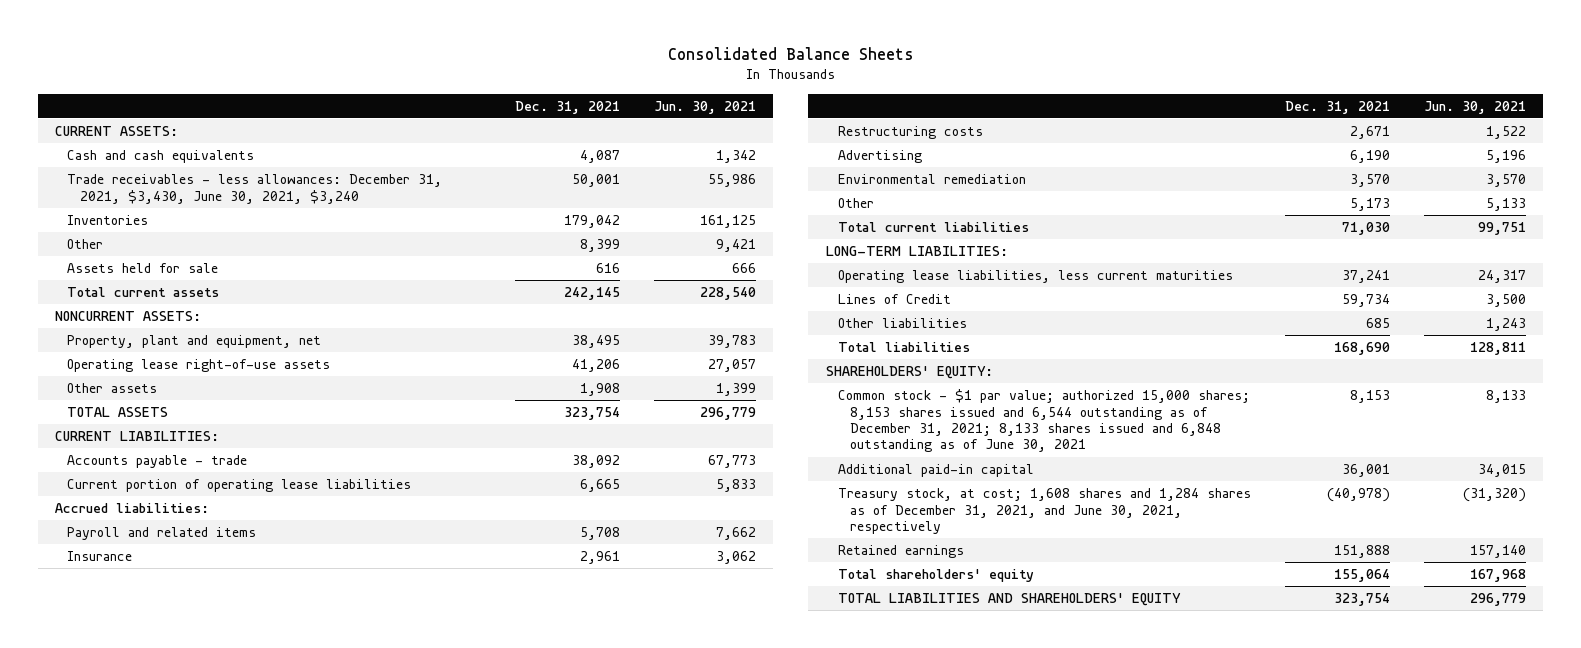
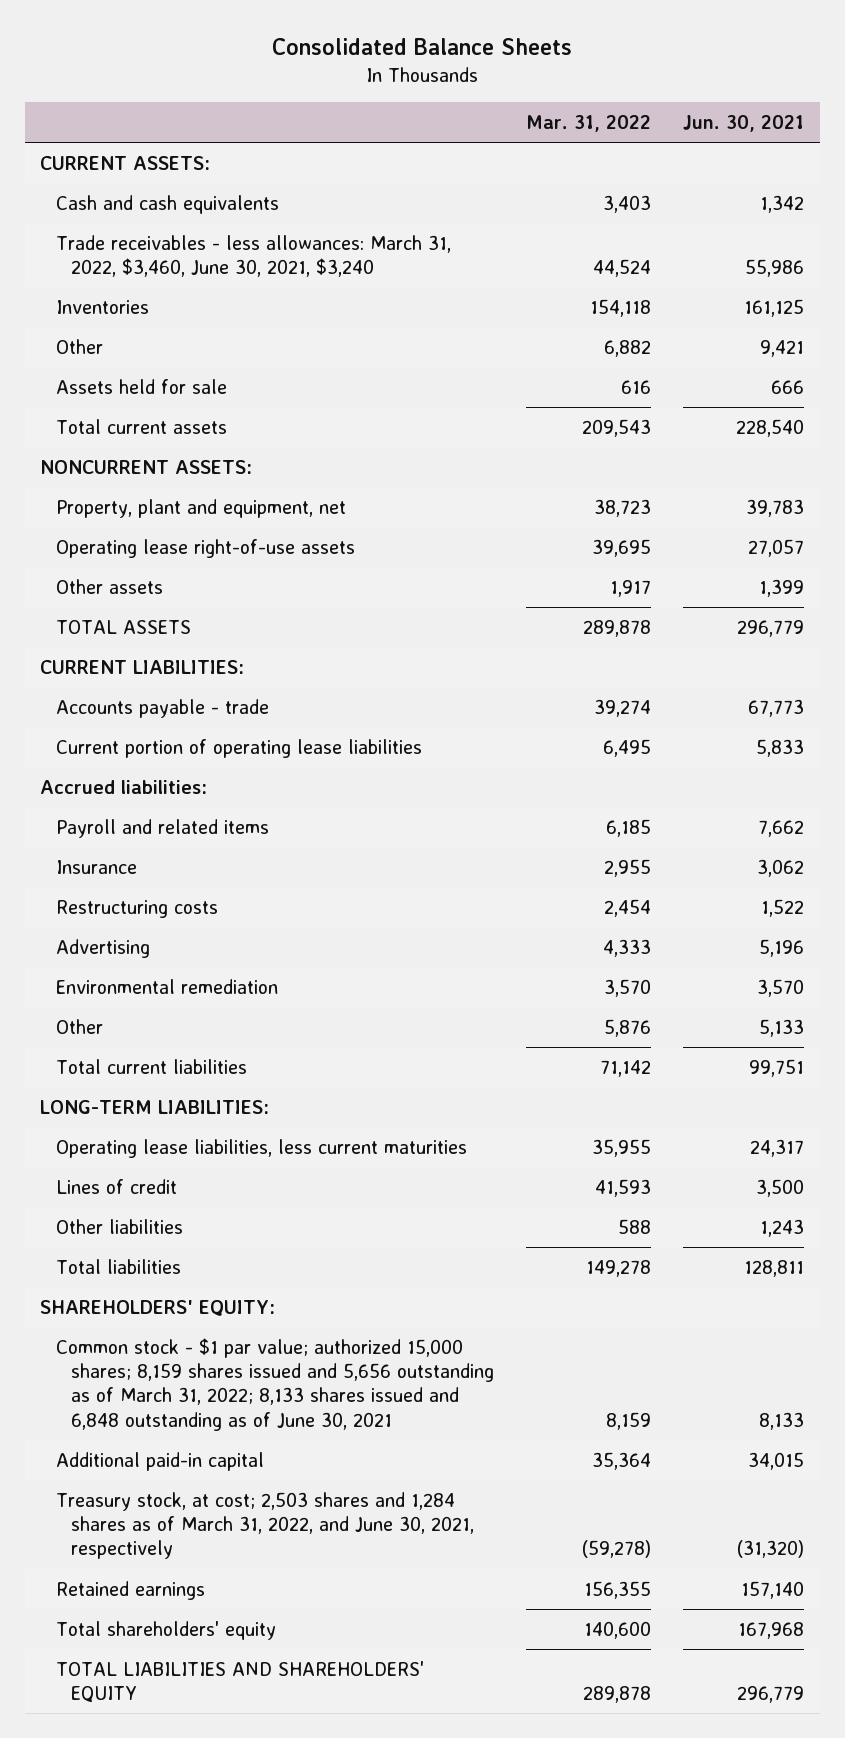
- | Dec. 31, 2021 | Jun. 30, 2021
+ | Mar. 31, 2022 | Jun. 30, 2021
- Trade receivables - less allowances: December 31, 2021, $3,430, June 30, 2021, $3,240 | 50,001 | 55,986
+ Trade receivables - less allowances: March 31, 2022, $3,460, June 30, 2021, $3,240 | 44,524 | 55,986
- Lines of Credit | 59,734 | 3,500
+ Lines of credit | 41,593 | 3,500
- Common stock - $1 par value; authorized 15,000 shares; 8,153 shares issued and 6,544 outstanding as of December 31, 2021; 8,133 shares issued and 6,848 outstanding as of June 30, 2021 | 8,153 | 8,133
+ Common stock - $1 par value; authorized 15,000 shares; 8,159 shares issued and 5,656 outstanding as of March 31, 2022; 8,133 shares issued and 6,848 outstanding as of June 30, 2021 | 8,159 | 8,133
- Treasury stock, at cost; 1,608 shares and 1,284 shares as of December 31, 2021, and June 30, 2021, respectively | (40,978) | (31,320)
+ Treasury stock, at cost; 2,503 shares and 1,284 shares as of March 31, 2022, and June 30, 2021, respectively | (59,278) | (31,320)

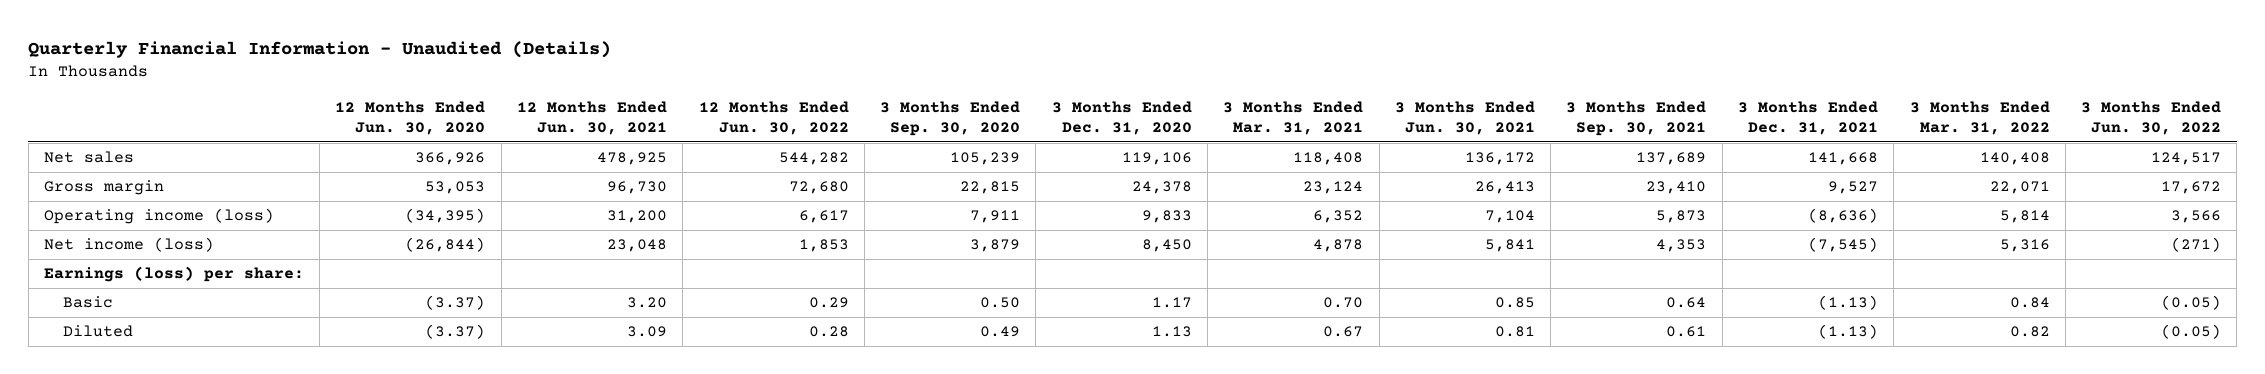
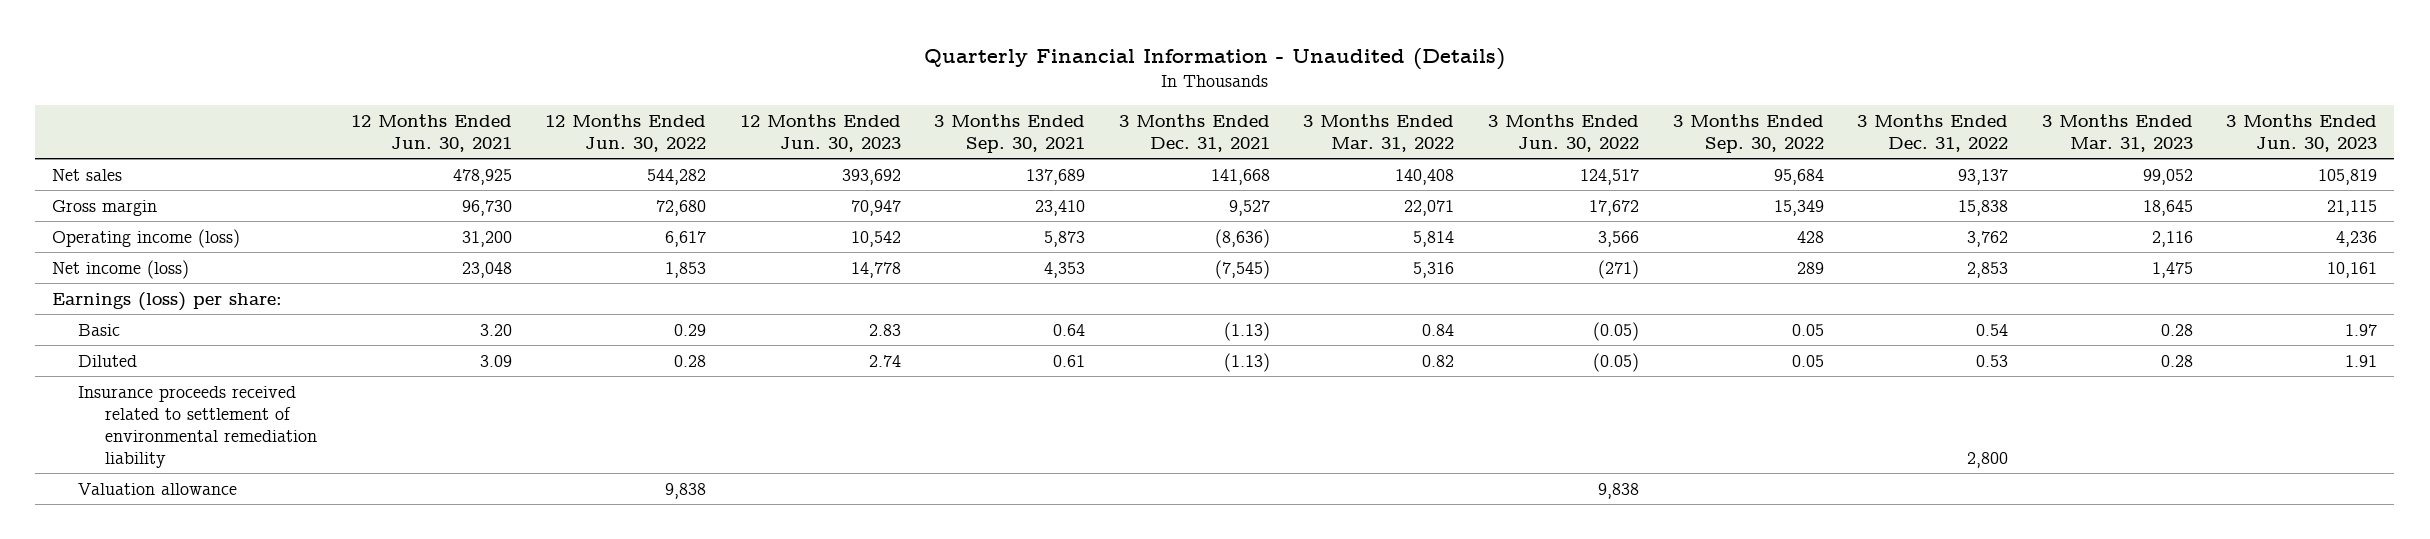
- | 12 Months Ended Jun. 30, 2020 | 12 Months Ended Jun. 30, 2021 | 12 Months Ended Jun. 30, 2022 | 3 Months Ended Sep. 30, 2020 | 3 Months Ended Dec. 31, 2020 | 3 Months Ended Mar. 31, 2021 | 3 Months Ended Jun. 30, 2021 | 3 Months Ended Sep. 30, 2021 | 3 Months Ended Dec. 31, 2021 | 3 Months Ended Mar. 31, 2022 | 3 Months Ended Jun. 30, 2022
+ | 12 Months Ended Jun. 30, 2021 | 12 Months Ended Jun. 30, 2022 | 12 Months Ended Jun. 30, 2023 | 3 Months Ended Sep. 30, 2021 | 3 Months Ended Dec. 31, 2021 | 3 Months Ended Mar. 31, 2022 | 3 Months Ended Jun. 30, 2022 | 3 Months Ended Sep. 30, 2022 | 3 Months Ended Dec. 31, 2022 | 3 Months Ended Mar. 31, 2023 | 3 Months Ended Jun. 30, 2023
+ Insurance proceeds received related to settlement of environmental remediation liability | | | | | | | | | 2,800 | |
+ Valuation allowance | | 9,838 | | | | | 9,838 | | | |

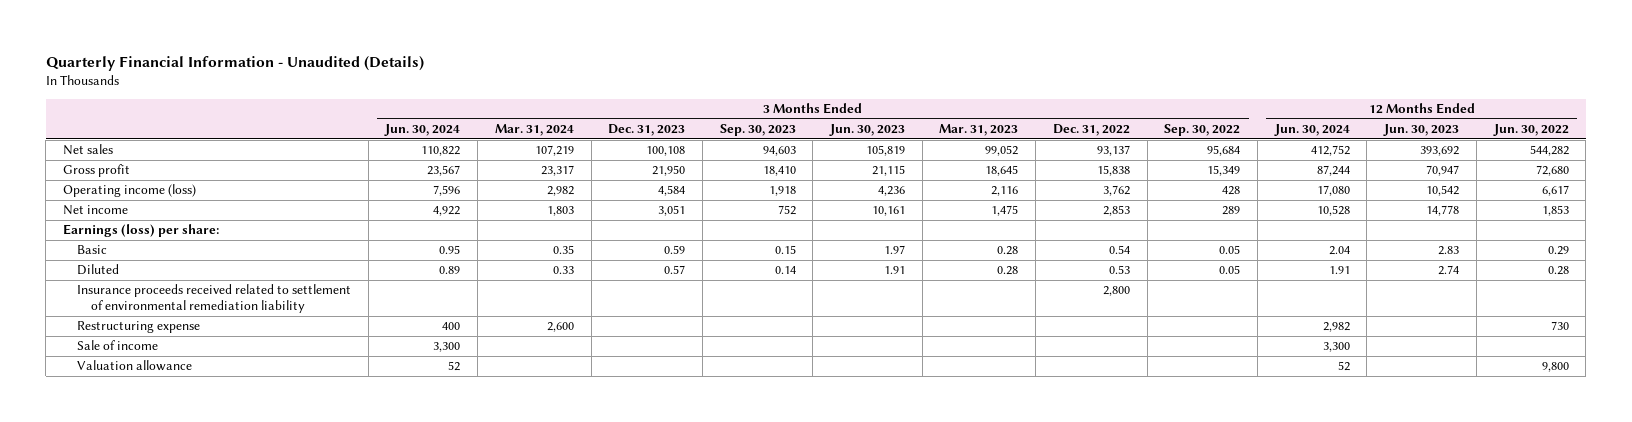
- | 12 Months Ended Jun. 30, 2021 | 12 Months Ended Jun. 30, 2022 | 12 Months Ended Jun. 30, 2023 | 3 Months Ended Sep. 30, 2021 | 3 Months Ended Dec. 31, 2021 | 3 Months Ended Mar. 31, 2022 | 3 Months Ended Jun. 30, 2022 | 3 Months Ended Sep. 30, 2022 | 3 Months Ended Dec. 31, 2022 | 3 Months Ended Mar. 31, 2023 | 3 Months Ended Jun. 30, 2023
+ | 3 Months Ended Jun. 30, 2024 | 3 Months Ended Mar. 31, 2024 | 3 Months Ended Dec. 31, 2023 | 3 Months Ended Sep. 30, 2023 | 3 Months Ended Jun. 30, 2023 | 3 Months Ended Mar. 31, 2023 | 3 Months Ended Dec. 31, 2022 | 3 Months Ended Sep. 30, 2022 | 12 Months Ended Jun. 30, 2024 | 12 Months Ended Jun. 30, 2023 | 12 Months Ended Jun. 30, 2022
- Gross margin | 96,730 | 72,680 | 70,947 | 23,410 | 9,527 | 22,071 | 17,672 | 15,349 | 15,838 | 18,645 | 21,115
+ Gross profit | 23,567 | 23,317 | 21,950 | 18,410 | 21,115 | 18,645 | 15,838 | 15,349 | 87,244 | 70,947 | 72,680
- Net income (loss) | 23,048 | 1,853 | 14,778 | 4,353 | (7,545) | 5,316 | (271) | 289 | 2,853 | 1,475 | 10,161
+ Net income | 4,922 | 1,803 | 3,051 | 752 | 10,161 | 1,475 | 2,853 | 289 | 10,528 | 14,778 | 1,853
- Valuation allowance | | 9,838 | | | | | 9,838 | | | |
+ Restructuring expense | 400 | 2,600 | | | | | | | 2,982 | | 730
+ Sale of income | 3,300 | | | | | | | | 3,300 | |
+ Valuation allowance | 52 | | | | | | | | 52 | | 9,800

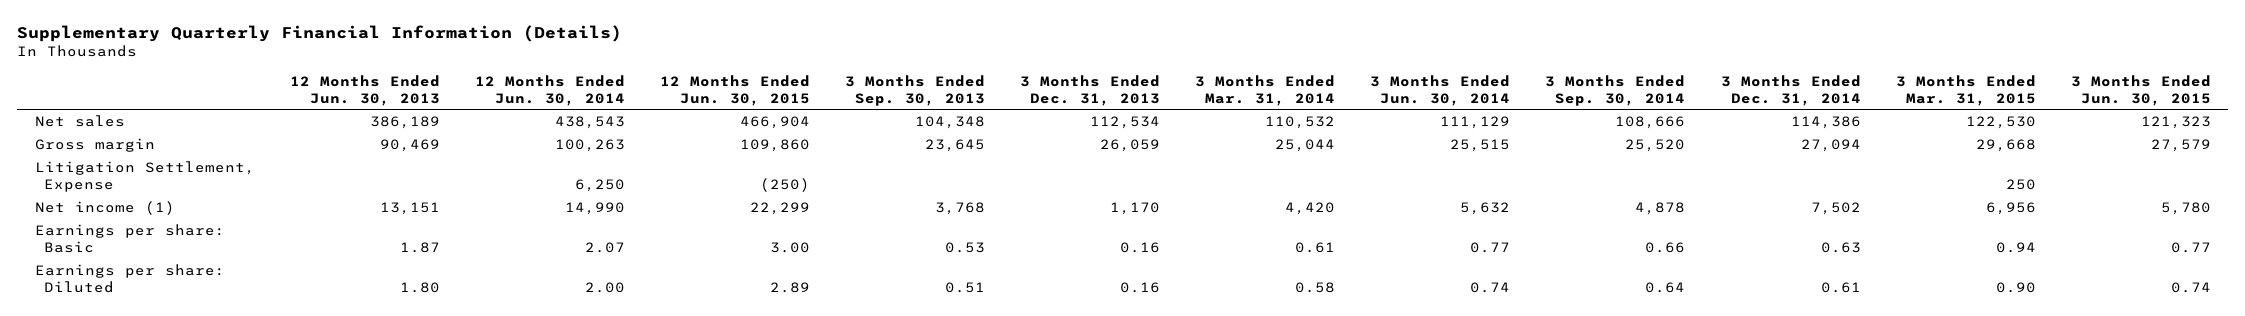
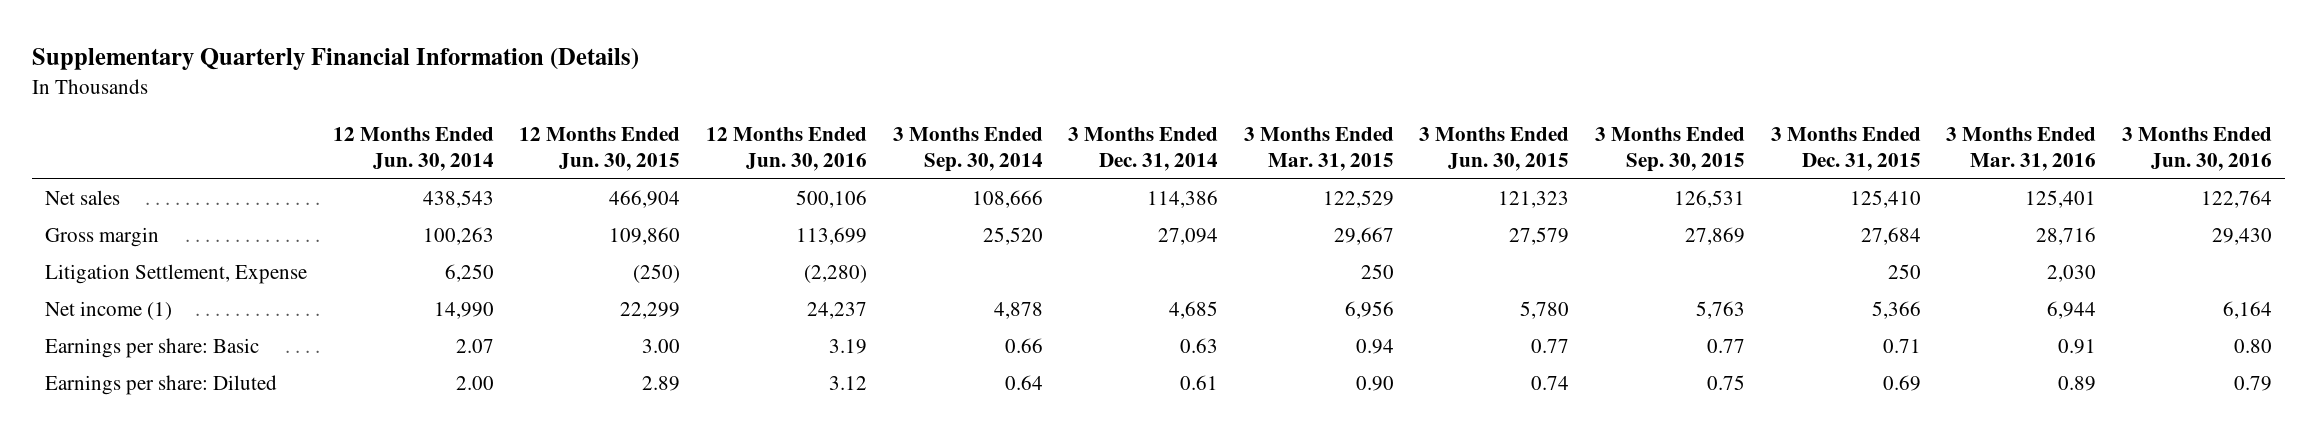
- | 12 Months Ended Jun. 30, 2013 | 12 Months Ended Jun. 30, 2014 | 12 Months Ended Jun. 30, 2015 | 3 Months Ended Sep. 30, 2013 | 3 Months Ended Dec. 31, 2013 | 3 Months Ended Mar. 31, 2014 | 3 Months Ended Jun. 30, 2014 | 3 Months Ended Sep. 30, 2014 | 3 Months Ended Dec. 31, 2014 | 3 Months Ended Mar. 31, 2015 | 3 Months Ended Jun. 30, 2015
+ | 12 Months Ended Jun. 30, 2014 | 12 Months Ended Jun. 30, 2015 | 12 Months Ended Jun. 30, 2016 | 3 Months Ended Sep. 30, 2014 | 3 Months Ended Dec. 31, 2014 | 3 Months Ended Mar. 31, 2015 | 3 Months Ended Jun. 30, 2015 | 3 Months Ended Sep. 30, 2015 | 3 Months Ended Dec. 31, 2015 | 3 Months Ended Mar. 31, 2016 | 3 Months Ended Jun. 30, 2016
- Net sales | 386,189 | 438,543 | 466,904 | 104,348 | 112,534 | 110,532 | 111,129 | 108,666 | 114,386 | 122,530 | 121,323
- Gross margin | 90,469 | 100,263 | 109,860 | 23,645 | 26,059 | 25,044 | 25,515 | 25,520 | 27,094 | 29,668 | 27,579
+ Net sales | 438,543 | 466,904 | 500,106 | 108,666 | 114,386 | 122,529 | 121,323 | 126,531 | 125,410 | 125,401 | 122,764
+ Gross margin | 100,263 | 109,860 | 113,699 | 25,520 | 27,094 | 29,667 | 27,579 | 27,869 | 27,684 | 28,716 | 29,430
- Net income (1) | 13,151 | 14,990 | 22,299 | 3,768 | 1,170 | 4,420 | 5,632 | 4,878 | 7,502 | 6,956 | 5,780
+ Net income (1) | 14,990 | 22,299 | 24,237 | 4,878 | 4,685 | 6,956 | 5,780 | 5,763 | 5,366 | 6,944 | 6,164

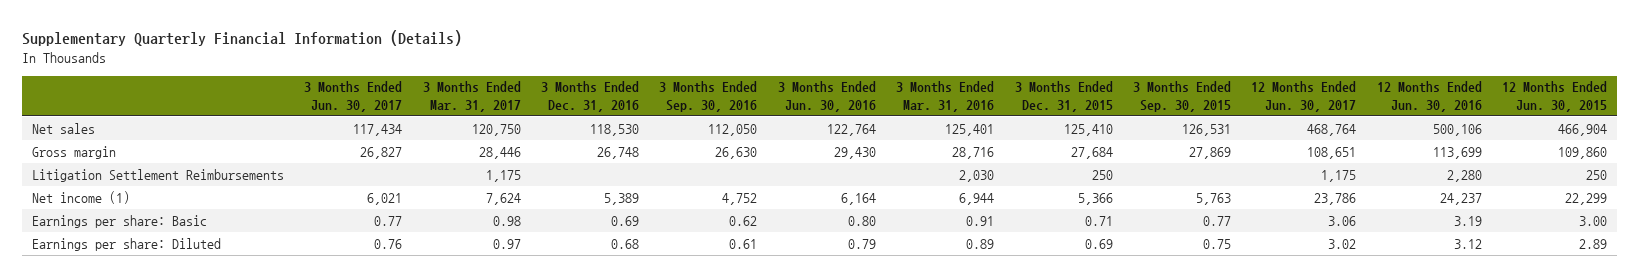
- | 12 Months Ended Jun. 30, 2014 | 12 Months Ended Jun. 30, 2015 | 12 Months Ended Jun. 30, 2016 | 3 Months Ended Sep. 30, 2014 | 3 Months Ended Dec. 31, 2014 | 3 Months Ended Mar. 31, 2015 | 3 Months Ended Jun. 30, 2015 | 3 Months Ended Sep. 30, 2015 | 3 Months Ended Dec. 31, 2015 | 3 Months Ended Mar. 31, 2016 | 3 Months Ended Jun. 30, 2016
+ | 3 Months Ended Jun. 30, 2017 | 3 Months Ended Mar. 31, 2017 | 3 Months Ended Dec. 31, 2016 | 3 Months Ended Sep. 30, 2016 | 3 Months Ended Jun. 30, 2016 | 3 Months Ended Mar. 31, 2016 | 3 Months Ended Dec. 31, 2015 | 3 Months Ended Sep. 30, 2015 | 12 Months Ended Jun. 30, 2017 | 12 Months Ended Jun. 30, 2016 | 12 Months Ended Jun. 30, 2015
- Litigation Settlement, Expense | 6,250 | (250) | (2,280) | | | 250 | | | 250 | 2,030 |
+ Litigation Settlement Reimbursements | | 1,175 | | | | 2,030 | 250 | | 1,175 | 2,280 | 250

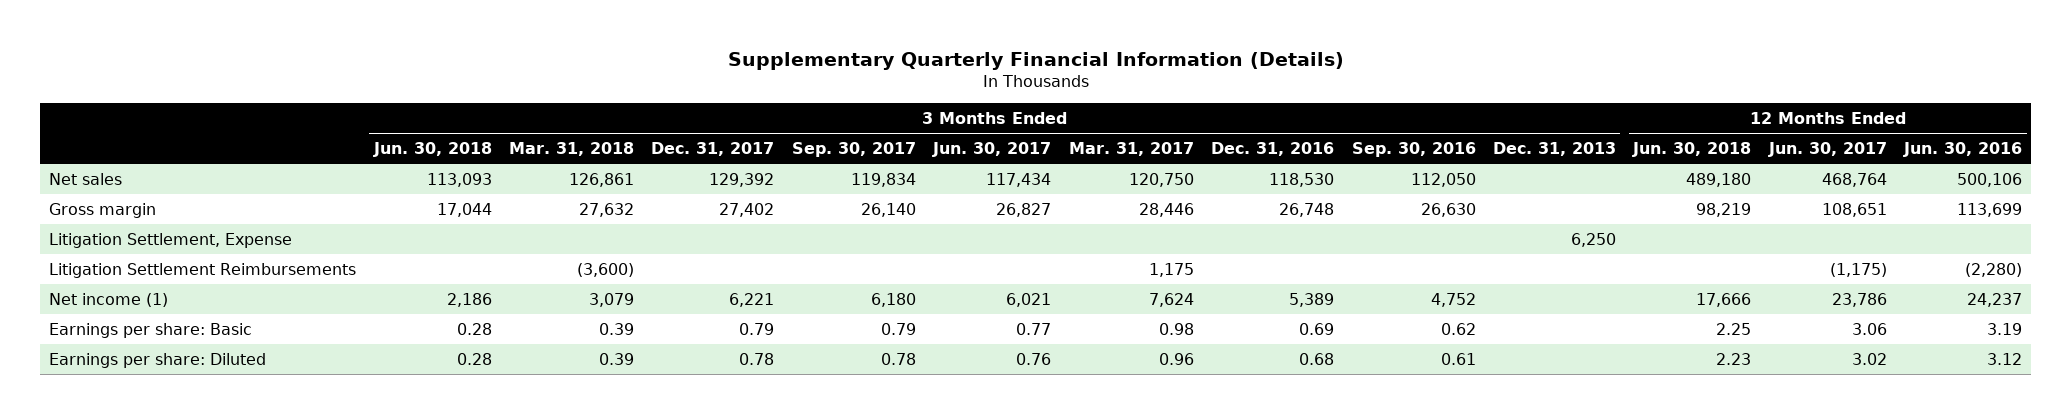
- | 3 Months Ended Jun. 30, 2017 | 3 Months Ended Mar. 31, 2017 | 3 Months Ended Dec. 31, 2016 | 3 Months Ended Sep. 30, 2016 | 3 Months Ended Jun. 30, 2016 | 3 Months Ended Mar. 31, 2016 | 3 Months Ended Dec. 31, 2015 | 3 Months Ended Sep. 30, 2015 | 12 Months Ended Jun. 30, 2017 | 12 Months Ended Jun. 30, 2016 | 12 Months Ended Jun. 30, 2015
+ | 3 Months Ended Jun. 30, 2018 | 3 Months Ended Mar. 31, 2018 | 3 Months Ended Dec. 31, 2017 | 3 Months Ended Sep. 30, 2017 | 3 Months Ended Jun. 30, 2017 | 3 Months Ended Mar. 31, 2017 | 3 Months Ended Dec. 31, 2016 | 3 Months Ended Sep. 30, 2016 | 3 Months Ended Dec. 31, 2013 | 12 Months Ended Jun. 30, 2018 | 12 Months Ended Jun. 30, 2017 | 12 Months Ended Jun. 30, 2016
- Litigation Settlement Reimbursements | | 1,175 | | | | 2,030 | 250 | | 1,175 | 2,280 | 250
+ Litigation Settlement, Expense | | | | | | | | | 6,250 | | |
+ Litigation Settlement Reimbursements | | (3,600) | | | | 1,175 | | | | | (1,175) | (2,280)
- Earnings per share: Diluted | 0.76 | 0.97 | 0.68 | 0.61 | 0.79 | 0.89 | 0.69 | 0.75 | 3.02 | 3.12 | 2.89
+ Earnings per share: Diluted | 0.28 | 0.39 | 0.78 | 0.78 | 0.76 | 0.96 | 0.68 | 0.61 | | 2.23 | 3.02 | 3.12

